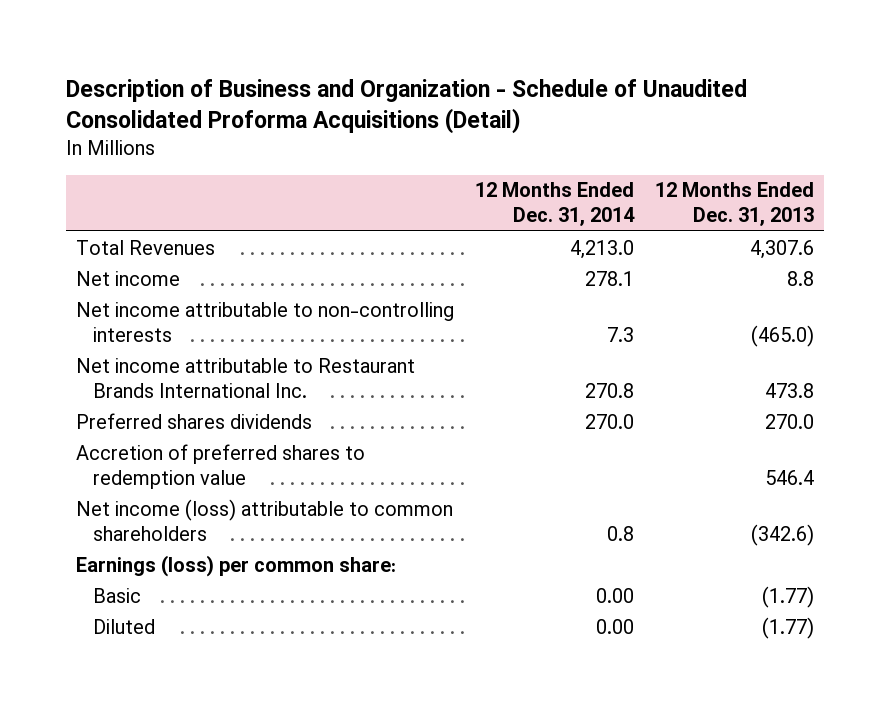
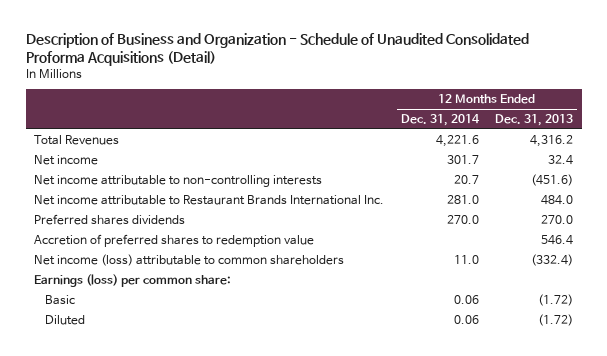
- Total Revenues | 4,213.0 | 4,307.6
- Net income | 278.1 | 8.8
- Net income attributable to non-controlling interests | 7.3 | (465.0)
- Net income attributable to Restaurant Brands International Inc. | 270.8 | 473.8
+ Total Revenues | 4,221.6 | 4,316.2
+ Net income | 301.7 | 32.4
+ Net income attributable to non-controlling interests | 20.7 | (451.6)
+ Net income attributable to Restaurant Brands International Inc. | 281.0 | 484.0
- Net income (loss) attributable to common shareholders | 0.8 | (342.6)
+ Net income (loss) attributable to common shareholders | 11.0 | (332.4)
- Basic | 0.00 | (1.77)
- Diluted | 0.00 | (1.77)
+ Basic | 0.06 | (1.72)
+ Diluted | 0.06 | (1.72)

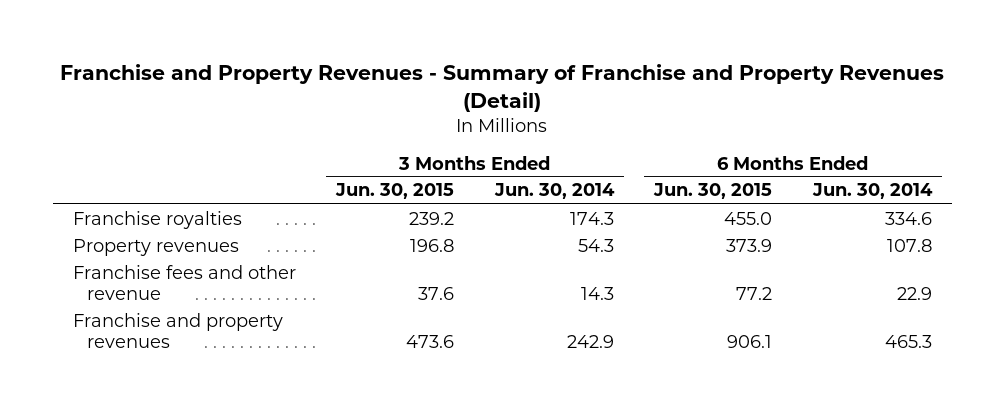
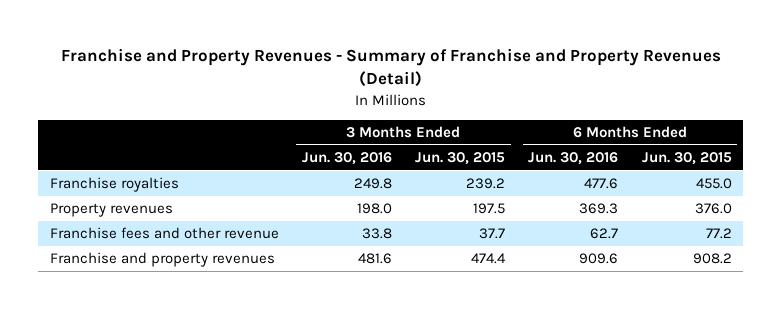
- | 3 Months Ended Jun. 30, 2015 | 3 Months Ended Jun. 30, 2014 | 6 Months Ended Jun. 30, 2015 | 6 Months Ended Jun. 30, 2014
+ | 3 Months Ended Jun. 30, 2016 | 3 Months Ended Jun. 30, 2015 | 6 Months Ended Jun. 30, 2016 | 6 Months Ended Jun. 30, 2015
- Property revenues | 196.8 | 54.3 | 373.9 | 107.8
- Franchise fees and other revenue | 37.6 | 14.3 | 77.2 | 22.9
- Franchise and property revenues | 473.6 | 242.9 | 906.1 | 465.3
+ Property revenues | 198.0 | 197.5 | 369.3 | 376.0
+ Franchise fees and other revenue | 33.8 | 37.7 | 62.7 | 77.2
+ Franchise and property revenues | 481.6 | 474.4 | 909.6 | 908.2

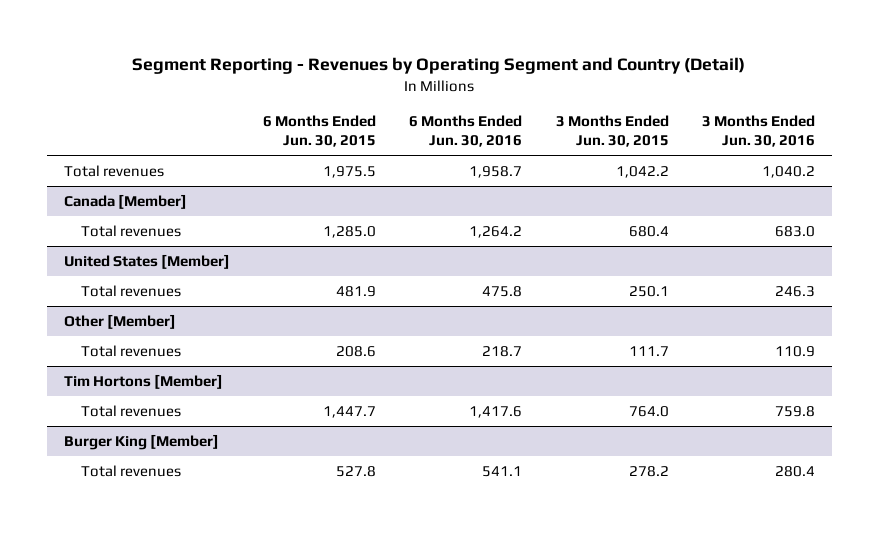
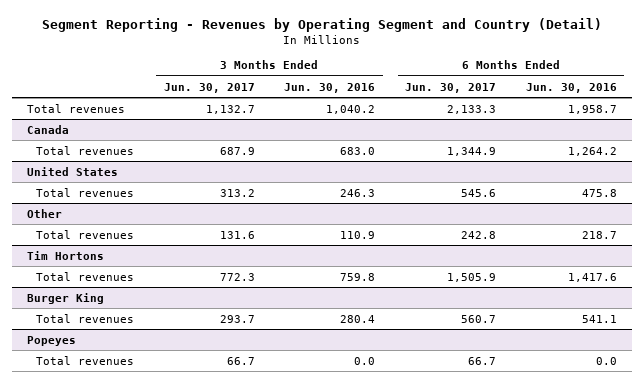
- | 6 Months Ended Jun. 30, 2015 | 6 Months Ended Jun. 30, 2016 | 3 Months Ended Jun. 30, 2015 | 3 Months Ended Jun. 30, 2016
+ | 3 Months Ended Jun. 30, 2017 | 3 Months Ended Jun. 30, 2016 | 6 Months Ended Jun. 30, 2017 | 6 Months Ended Jun. 30, 2016
- Canada [Member]
+ Canada
- United States [Member]
+ United States
- Other [Member]
+ Other
- Tim Hortons [Member]
+ Tim Hortons
- Burger King [Member]
+ Burger King
+ Popeyes
+ Total revenues | 66.7 | 0.0 | 66.7 | 0.0

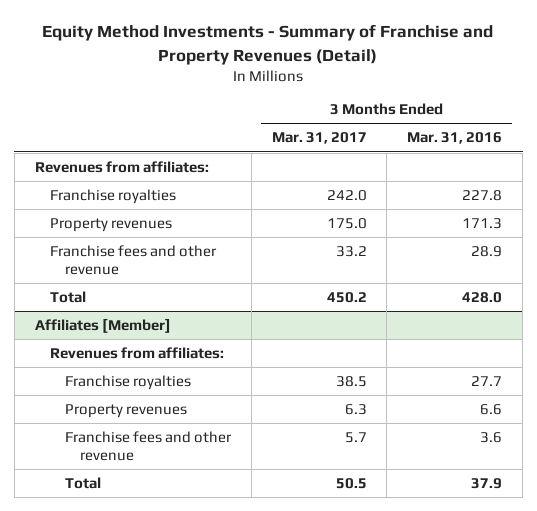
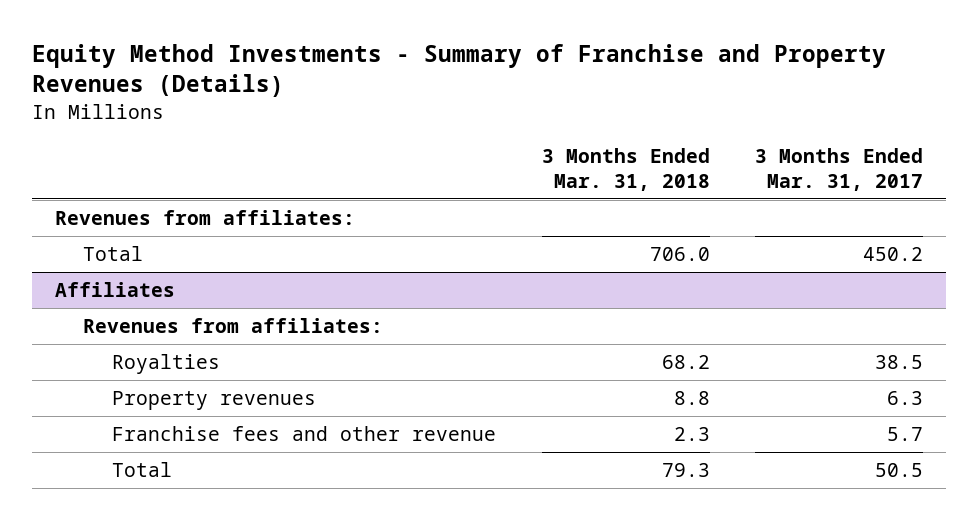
- Equity Method Investments - Summary of Franchise and Property Revenues (Detail)
+ Equity Method Investments - Summary of Franchise and Property Revenues (Details)
- | 3 Months Ended Mar. 31, 2017 | 3 Months Ended Mar. 31, 2016
+ | 3 Months Ended Mar. 31, 2018 | 3 Months Ended Mar. 31, 2017
- Franchise royalties | 242.0 | 227.8
- Property revenues | 175.0 | 171.3
- Franchise fees and other revenue | 33.2 | 28.9
- Affiliates [Member]
+ Affiliates
- Franchise royalties | 38.5 | 27.7
+ Royalties | 68.2 | 38.5

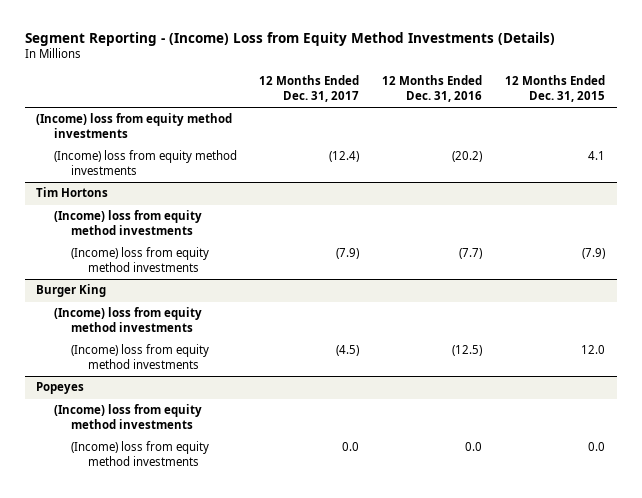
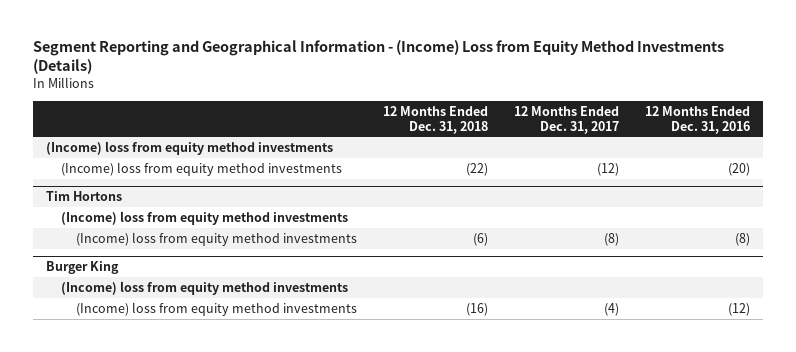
- Segment Reporting - (Income) Loss from Equity Method Investments (Details)
+ Segment Reporting and Geographical Information - (Income) Loss from Equity Method Investments (Details)
- | 12 Months Ended Dec. 31, 2017 | 12 Months Ended Dec. 31, 2016 | 12 Months Ended Dec. 31, 2015
+ | 12 Months Ended Dec. 31, 2018 | 12 Months Ended Dec. 31, 2017 | 12 Months Ended Dec. 31, 2016
- (Income) loss from equity method investments | (12.4) | (20.2) | 4.1
+ (Income) loss from equity method investments | (22) | (12) | (20)
@ Tim Hortons
- (Income) loss from equity method investments | (7.9) | (7.7) | (7.9)
+ (Income) loss from equity method investments | (6) | (8) | (8)
@ Burger King
- (Income) loss from equity method investments | (4.5) | (12.5) | 12.0
- Popeyes
- (Income) loss from equity method investments
- (Income) loss from equity method investments | 0.0 | 0.0 | 0.0
@ Burger King
+ (Income) loss from equity method investments | (16) | (4) | (12)

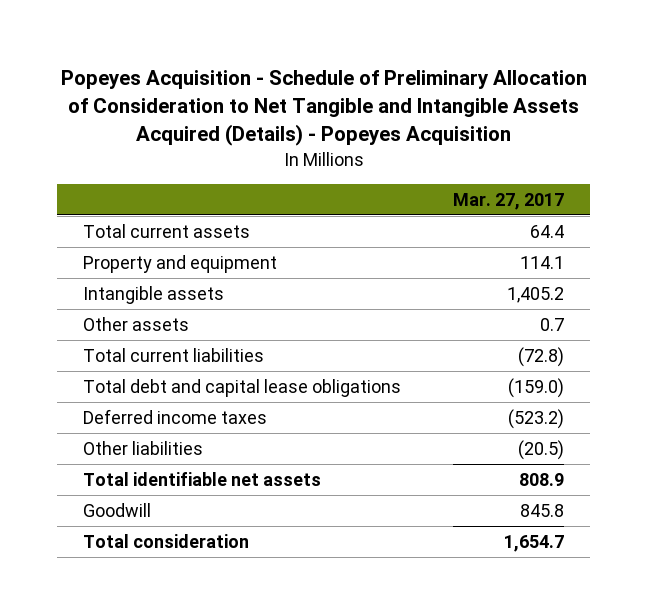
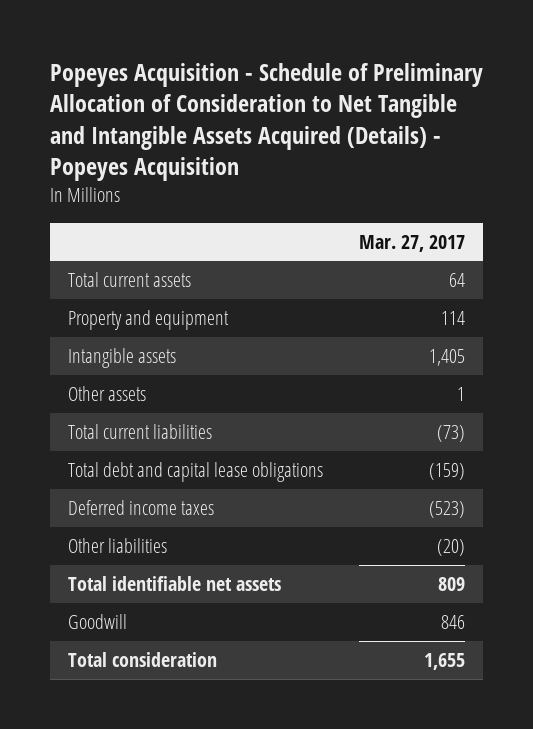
- Total current assets | 64.4
- Property and equipment | 114.1
- Intangible assets | 1,405.2
- Other assets | 0.7
- Total current liabilities | (72.8)
- Total debt and capital lease obligations | (159.0)
- Deferred income taxes | (523.2)
- Other liabilities | (20.5)
- Total identifiable net assets | 808.9
- Goodwill | 845.8
- Total consideration | 1,654.7
+ Total current assets | 64
+ Property and equipment | 114
+ Intangible assets | 1,405
+ Other assets | 1
+ Total current liabilities | (73)
+ Total debt and capital lease obligations | (159)
+ Deferred income taxes | (523)
+ Other liabilities | (20)
+ Total identifiable net assets | 809
+ Goodwill | 846
+ Total consideration | 1,655

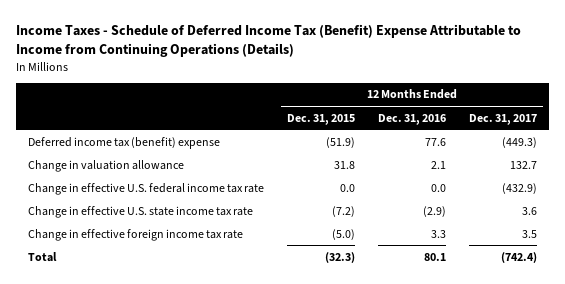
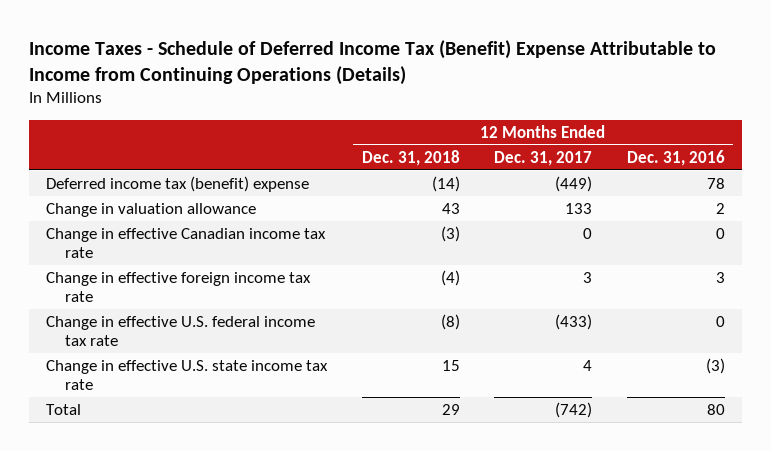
- | 12 Months Ended Dec. 31, 2015 | 12 Months Ended Dec. 31, 2016 | 12 Months Ended Dec. 31, 2017
+ | 12 Months Ended Dec. 31, 2018 | 12 Months Ended Dec. 31, 2017 | 12 Months Ended Dec. 31, 2016
- Deferred income tax (benefit) expense | (51.9) | 77.6 | (449.3)
- Change in valuation allowance | 31.8 | 2.1 | 132.7
- Change in effective U.S. federal income tax rate | 0.0 | 0.0 | (432.9)
- Change in effective U.S. state income tax rate | (7.2) | (2.9) | 3.6
- Change in effective foreign income tax rate | (5.0) | 3.3 | 3.5
- Total | (32.3) | 80.1 | (742.4)
+ Deferred income tax (benefit) expense | (14) | (449) | 78
+ Change in valuation allowance | 43 | 133 | 2
+ Change in effective Canadian income tax rate | (3) | 0 | 0
+ Change in effective foreign income tax rate | (4) | 3 | 3
+ Change in effective U.S. federal income tax rate | (8) | (433) | 0
+ Change in effective U.S. state income tax rate | 15 | 4 | (3)
+ Total | 29 | (742) | 80

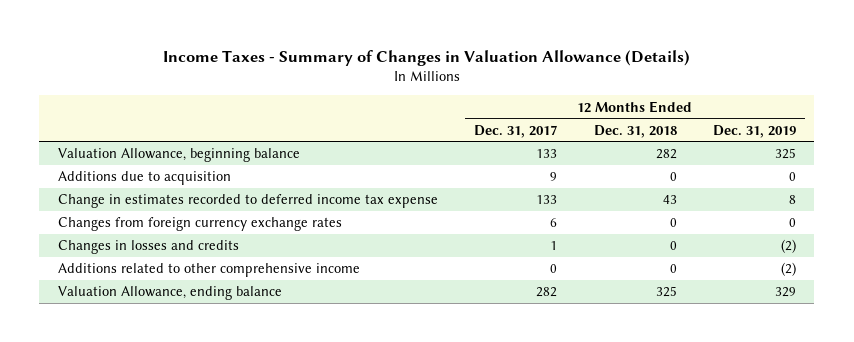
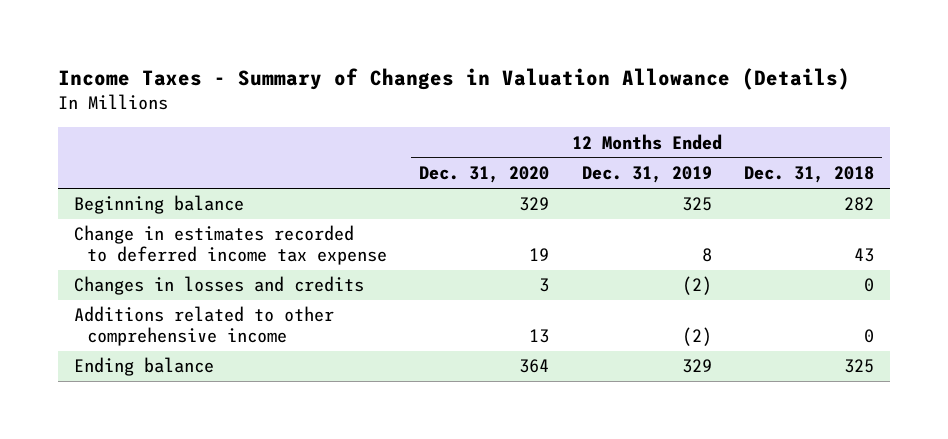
- | 12 Months Ended Dec. 31, 2017 | 12 Months Ended Dec. 31, 2018 | 12 Months Ended Dec. 31, 2019
+ | 12 Months Ended Dec. 31, 2020 | 12 Months Ended Dec. 31, 2019 | 12 Months Ended Dec. 31, 2018
- Valuation Allowance, beginning balance | 133 | 282 | 325
- Additions due to acquisition | 9 | 0 | 0
+ Beginning balance | 329 | 325 | 282
- Changes from foreign currency exchange rates | 6 | 0 | 0
- Valuation Allowance, ending balance | 282 | 325 | 329
+ Ending balance | 364 | 329 | 325

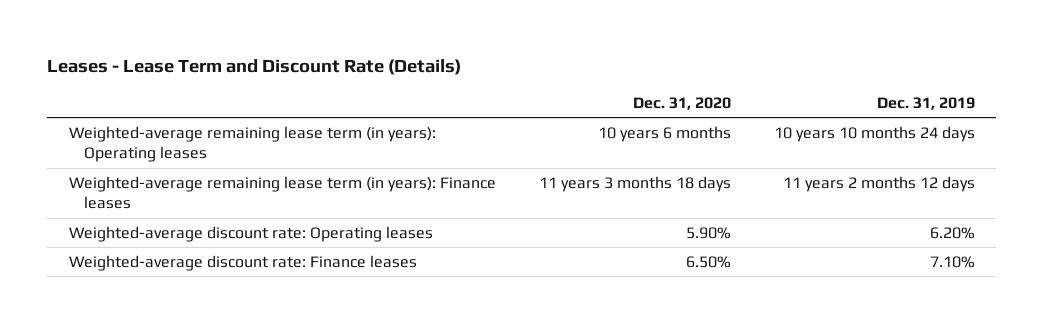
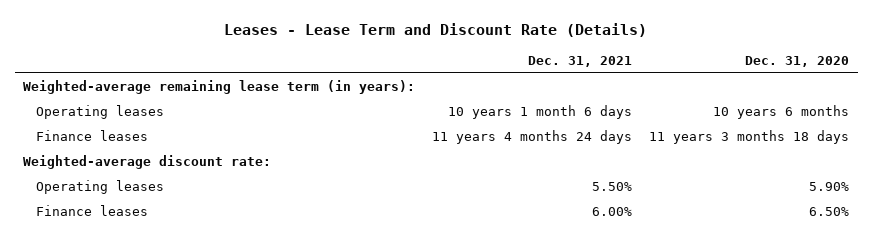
- | Dec. 31, 2020 | Dec. 31, 2019
+ | Dec. 31, 2021 | Dec. 31, 2020
- Weighted-average remaining lease term (in years): Operating leases | 10 years 6 months | 10 years 10 months 24 days
- Weighted-average remaining lease term (in years): Finance leases | 11 years 3 months 18 days | 11 years 2 months 12 days
- Weighted-average discount rate: Operating leases | 5.90% | 6.20%
- Weighted-average discount rate: Finance leases | 6.50% | 7.10%
+ Weighted-average remaining lease term (in years):
+ Operating leases | 10 years 1 month 6 days | 10 years 6 months
+ Finance leases | 11 years 4 months 24 days | 11 years 3 months 18 days
+ Weighted-average discount rate:
+ Operating leases | 5.50% | 5.90%
+ Finance leases | 6.00% | 6.50%

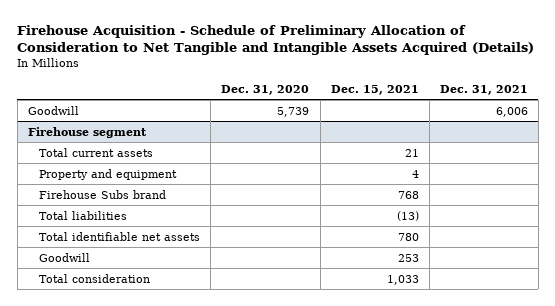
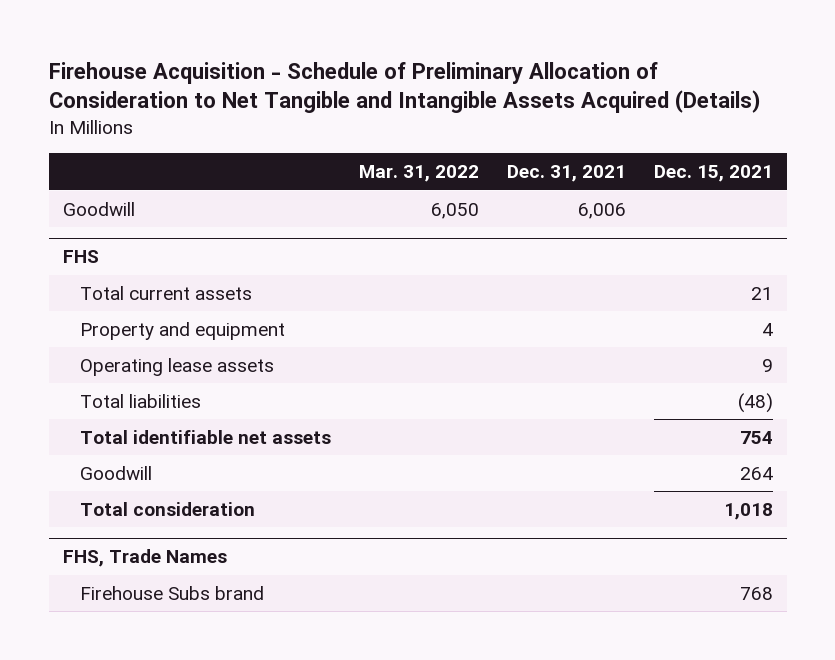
- | Dec. 31, 2020 | Dec. 15, 2021 | Dec. 31, 2021
+ | Mar. 31, 2022 | Dec. 31, 2021 | Dec. 15, 2021
- Firehouse segment
+ FHS
+ Operating lease assets | | | 9
+ Total liabilities | | | (48)
+ Total identifiable net assets | | | 754
+ Goodwill | | | 264
+ Total consideration | | | 1,018
+ FHS, Trade Names
- Total liabilities | | (13) |
- Total identifiable net assets | | 780 |
- Goodwill | | 253 |
- Total consideration | | 1,033 |

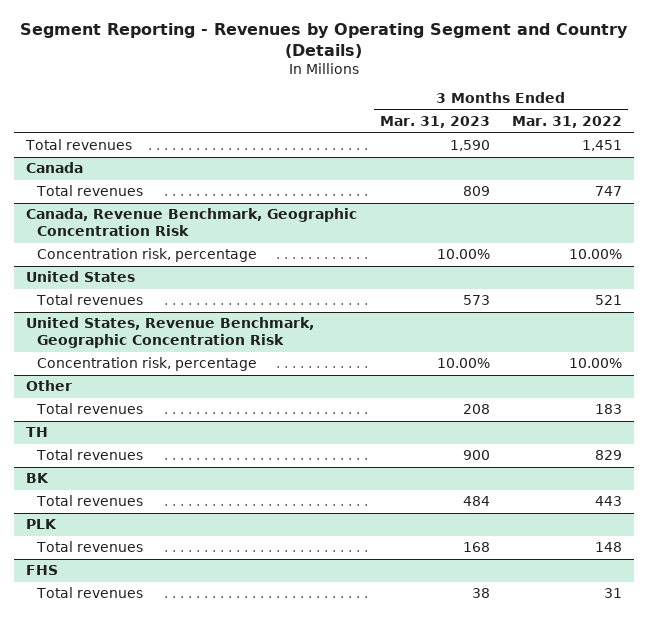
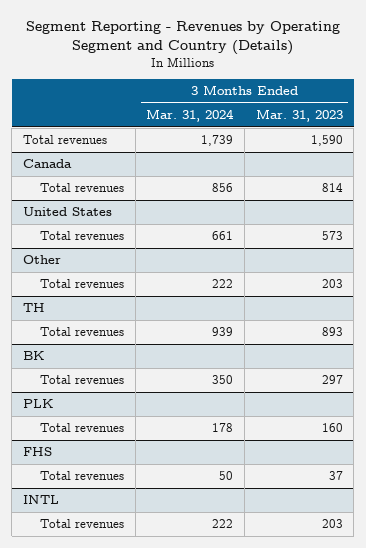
- | 3 Months Ended Mar. 31, 2023 | 3 Months Ended Mar. 31, 2022
+ | 3 Months Ended Mar. 31, 2024 | 3 Months Ended Mar. 31, 2023
@ Canada
- Total revenues | 809 | 747
- Canada, Revenue Benchmark, Geographic Concentration Risk
- Concentration risk, percentage | 10.00% | 10.00%
@ Canada
+ Total revenues | 856 | 814
- United States, Revenue Benchmark, Geographic Concentration Risk
- Concentration risk, percentage | 10.00% | 10.00%
@ Other
- Total revenues | 208 | 183
+ Total revenues | 222 | 203
@ TH
- Total revenues | 900 | 829
+ Total revenues | 939 | 893
@ BK
- Total revenues | 484 | 443
+ Total revenues | 350 | 297
@ PLK
- Total revenues | 168 | 148
+ Total revenues | 178 | 160
@ FHS
- Total revenues | 38 | 31
+ Total revenues | 50 | 37
+ INTL
+ Total revenues | 222 | 203

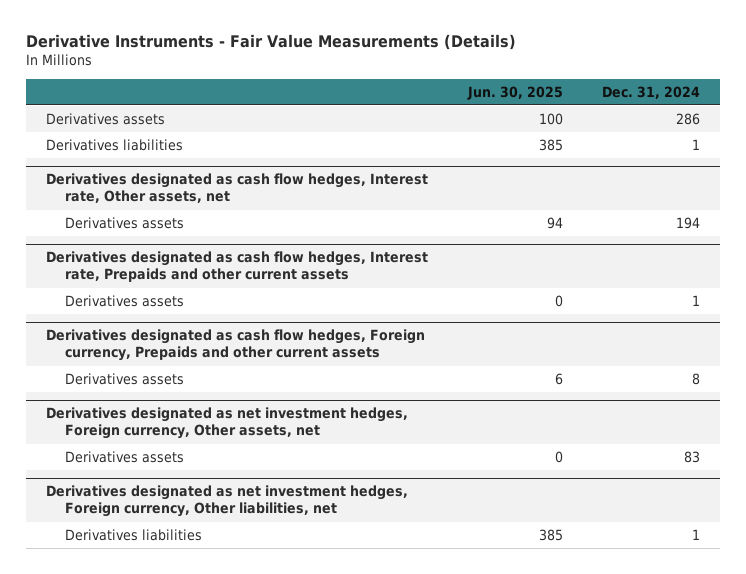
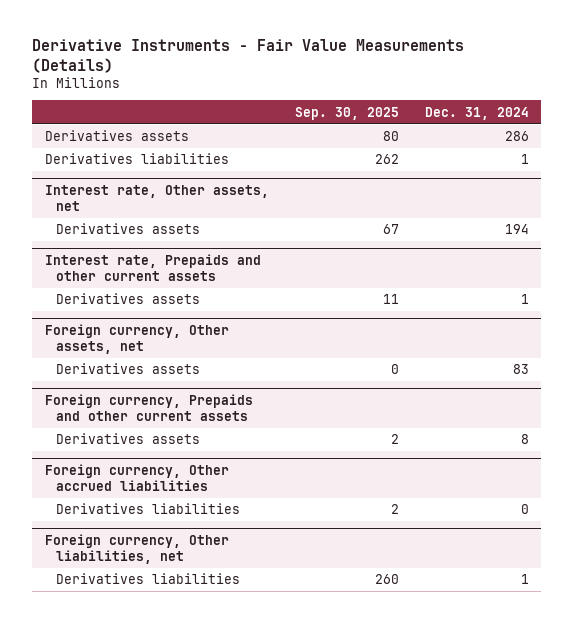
- | Jun. 30, 2025 | Dec. 31, 2024
+ | Sep. 30, 2025 | Dec. 31, 2024
- Derivatives designated as cash flow hedges, Interest rate, Other assets, net
+ Interest rate, Other assets, net
- Derivatives designated as cash flow hedges, Interest rate, Prepaids and other current assets
+ Interest rate, Prepaids and other current assets
- Derivatives designated as cash flow hedges, Foreign currency, Prepaids and other current assets
- Derivatives assets | 6 | 8
- Derivatives designated as net investment hedges, Foreign currency, Other assets, net
+ Foreign currency, Other assets, net
- Derivatives designated as net investment hedges, Foreign currency, Other liabilities, net
+ Foreign currency, Prepaids and other current assets
+ Derivatives assets | 2 | 8
+ Foreign currency, Other accrued liabilities
+ Derivatives liabilities | 2 | 0
+ Foreign currency, Other liabilities, net

